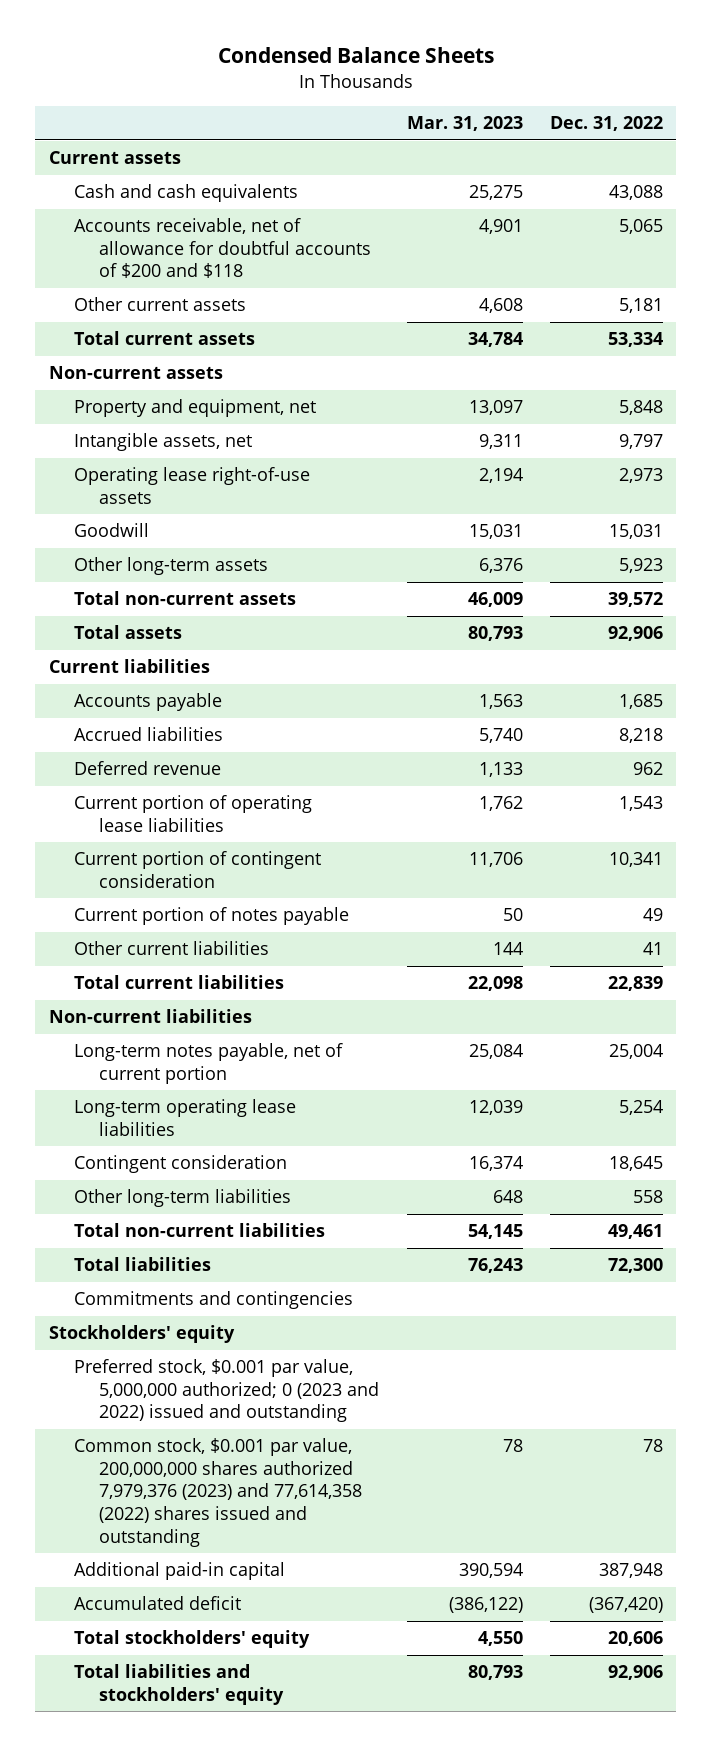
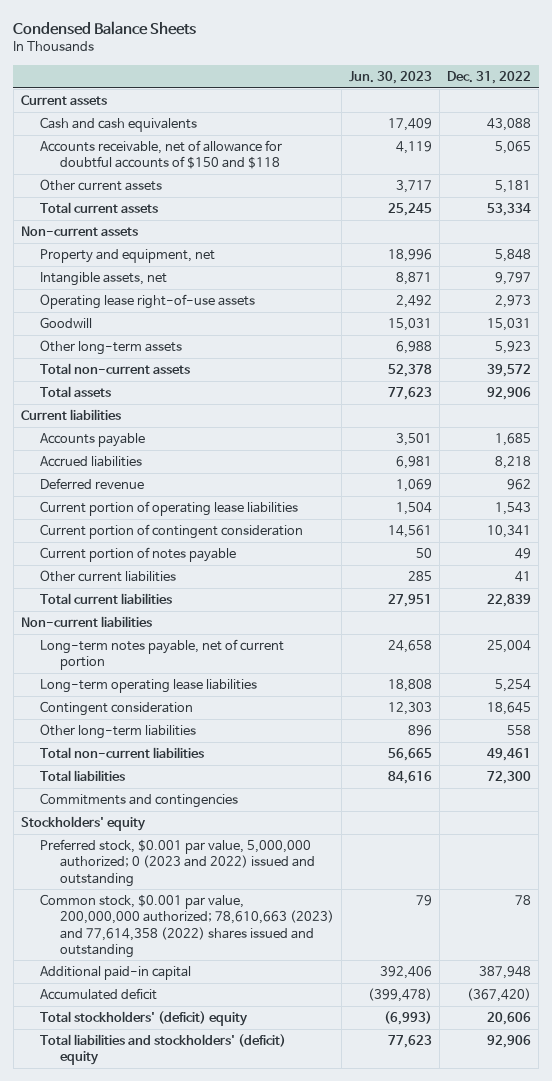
- | Mar. 31, 2023 | Dec. 31, 2022
+ | Jun. 30, 2023 | Dec. 31, 2022
- Accounts receivable, net of allowance for doubtful accounts of $200 and $118 | 4,901 | 5,065
+ Accounts receivable, net of allowance for doubtful accounts of $150 and $118 | 4,119 | 5,065
- Common stock, $0.001 par value, 200,000,000 shares authorized 7,979,376 (2023) and 77,614,358 (2022) shares issued and outstanding | 78 | 78
+ Common stock, $0.001 par value, 200,000,000 authorized; 78,610,663 (2023) and 77,614,358 (2022) shares issued and outstanding | 79 | 78
- Total stockholders' equity | 4,550 | 20,606
- Total liabilities and stockholders' equity | 80,793 | 92,906
+ Total stockholders' (deficit) equity | (6,993) | 20,606
+ Total liabilities and stockholders' (deficit) equity | 77,623 | 92,906

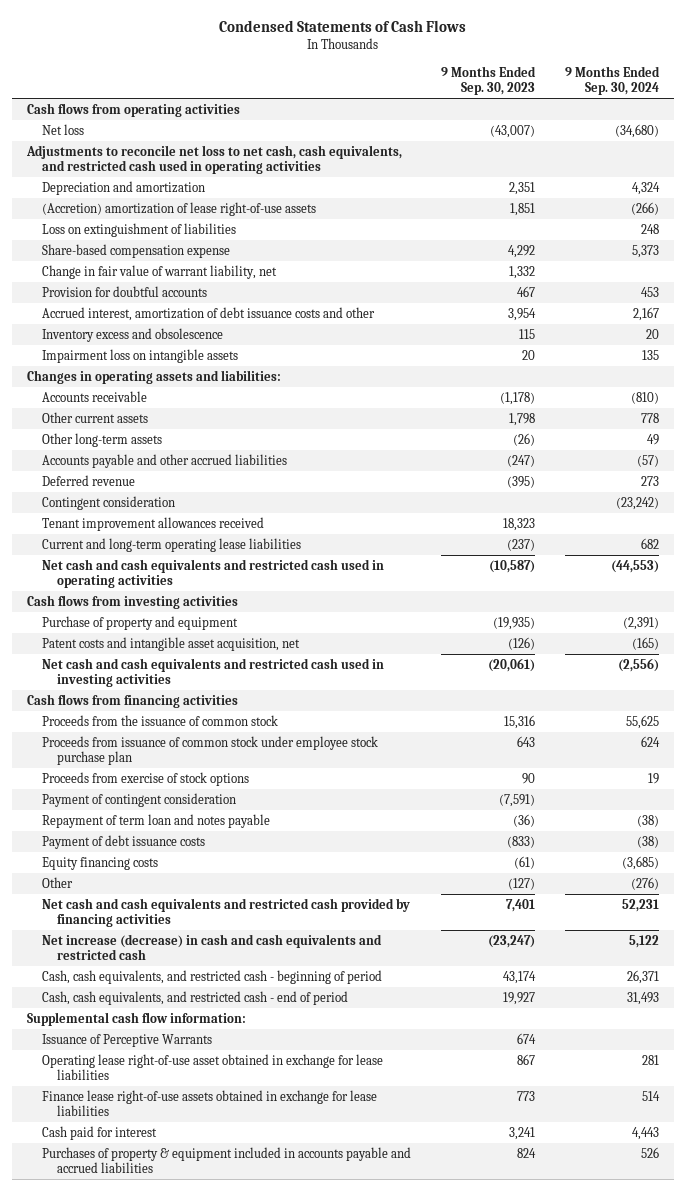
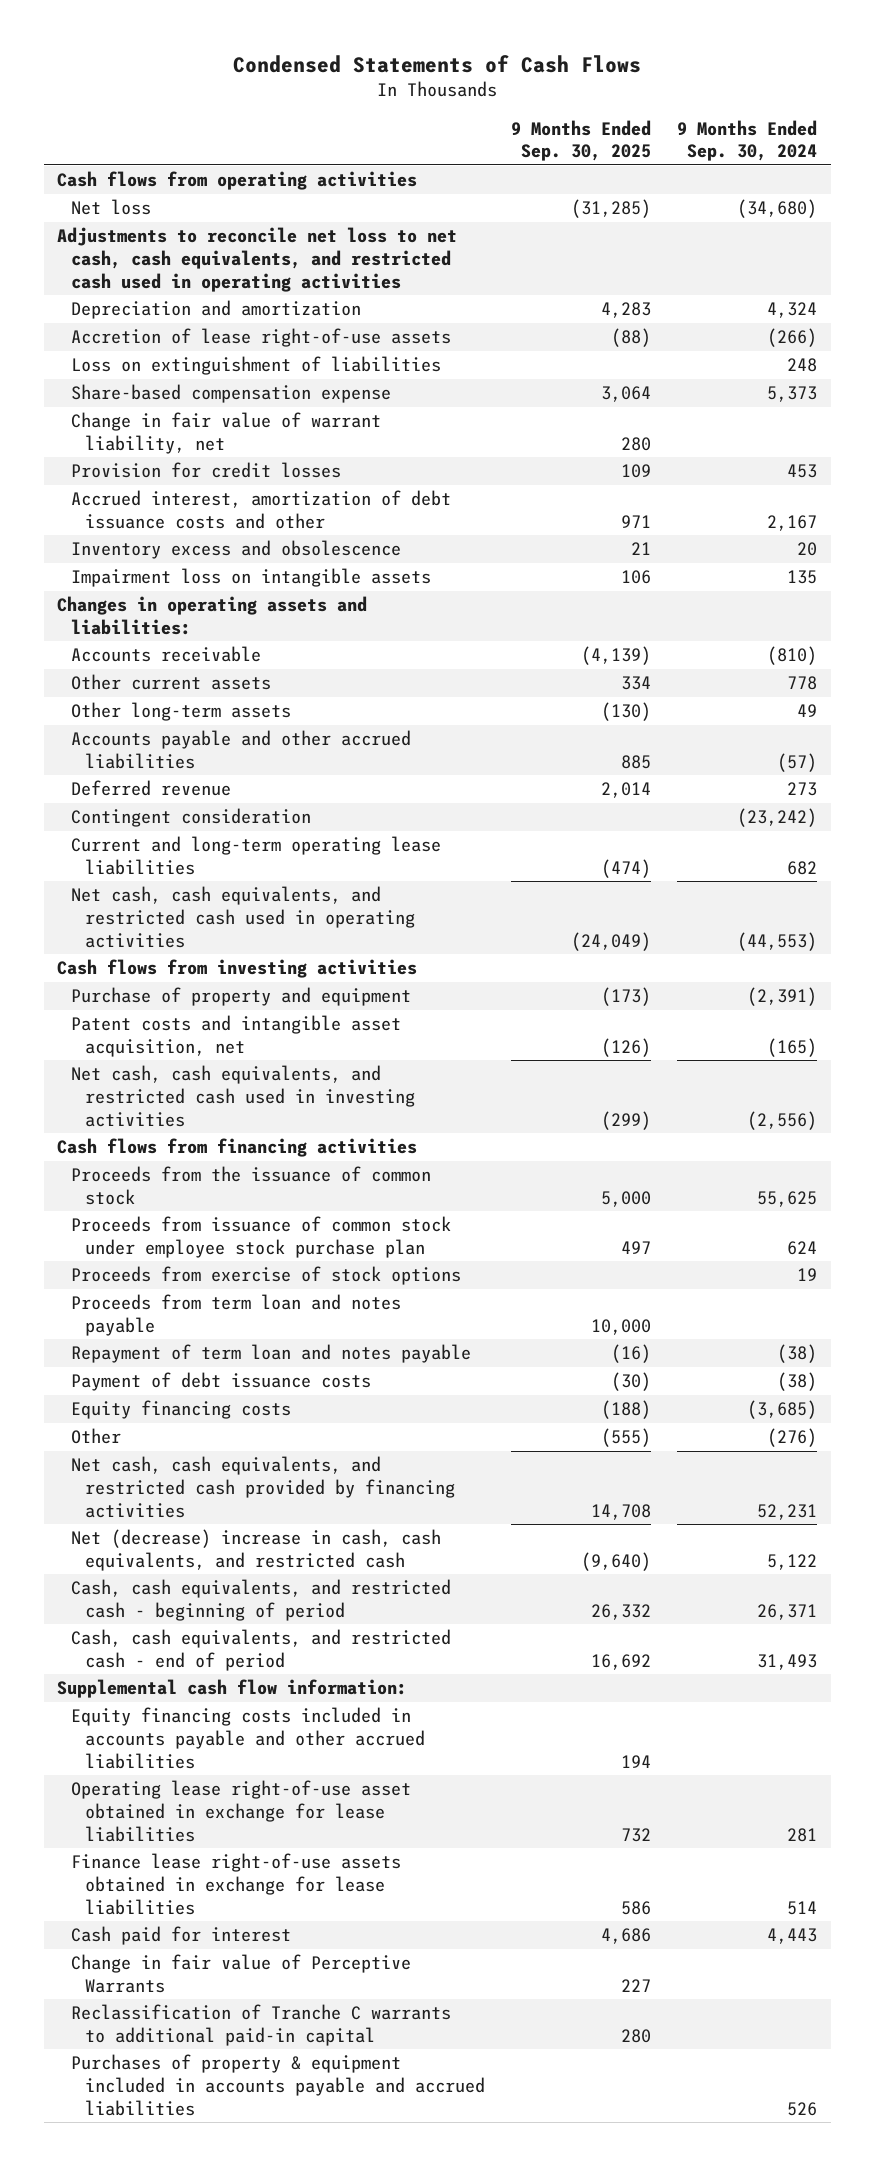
- | 9 Months Ended Sep. 30, 2023 | 9 Months Ended Sep. 30, 2024
+ | 9 Months Ended Sep. 30, 2025 | 9 Months Ended Sep. 30, 2024
- (Accretion) amortization of lease right-of-use assets | 1,851 | (266)
+ Accretion of lease right-of-use assets | (88) | (266)
- Provision for doubtful accounts | 467 | 453
+ Provision for credit losses | 109 | 453
- Tenant improvement allowances received | 18,323 |
- Net cash and cash equivalents and restricted cash used in operating activities | (10,587) | (44,553)
+ Net cash, cash equivalents, and restricted cash used in operating activities | (24,049) | (44,553)
- Net cash and cash equivalents and restricted cash used in investing activities | (20,061) | (2,556)
+ Net cash, cash equivalents, and restricted cash used in investing activities | (299) | (2,556)
- Payment of contingent consideration | (7,591) |
+ Proceeds from term loan and notes payable | 10,000 |
- Net cash and cash equivalents and restricted cash provided by financing activities | 7,401 | 52,231
- Net increase (decrease) in cash and cash equivalents and restricted cash | (23,247) | 5,122
+ Net cash, cash equivalents, and restricted cash provided by financing activities | 14,708 | 52,231
+ Net (decrease) increase in cash, cash equivalents, and restricted cash | (9,640) | 5,122
- Issuance of Perceptive Warrants | 674 |
+ Equity financing costs included in accounts payable and other accrued liabilities | 194 |
+ Change in fair value of Perceptive Warrants | 227 |
+ Reclassification of Tranche C warrants to additional paid-in capital | 280 |

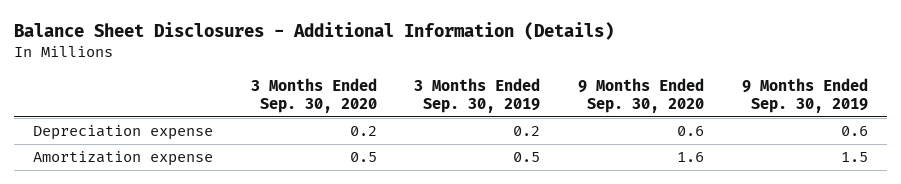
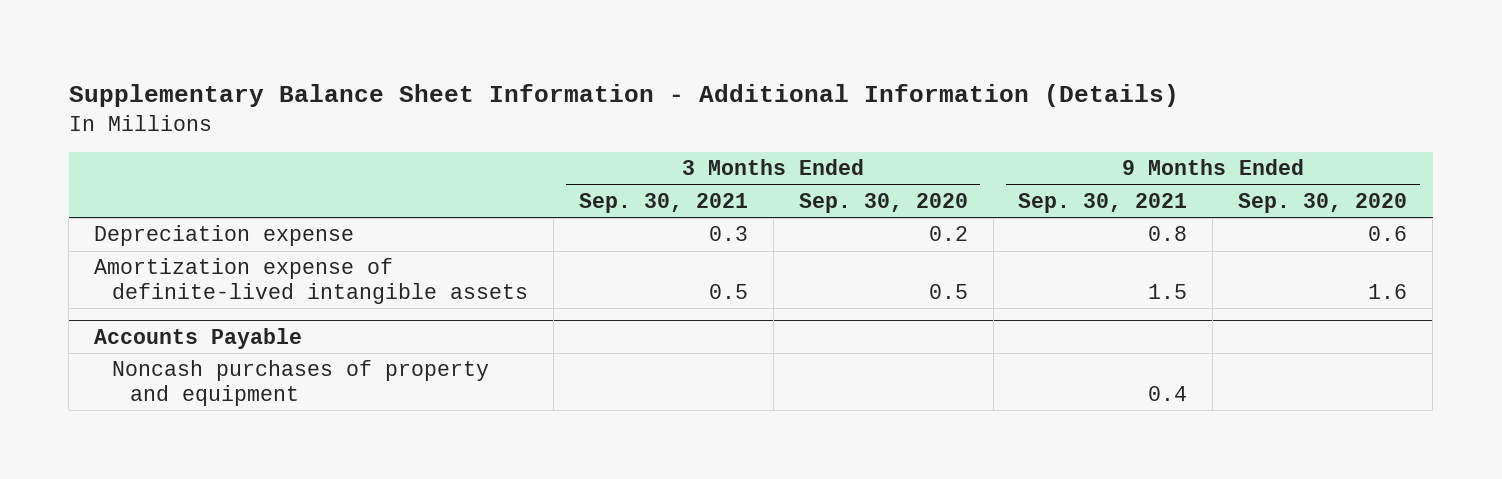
- Balance Sheet Disclosures - Additional Information (Details)
+ Supplementary Balance Sheet Information - Additional Information (Details)
- | 3 Months Ended Sep. 30, 2020 | 3 Months Ended Sep. 30, 2019 | 9 Months Ended Sep. 30, 2020 | 9 Months Ended Sep. 30, 2019
+ | 3 Months Ended Sep. 30, 2021 | 3 Months Ended Sep. 30, 2020 | 9 Months Ended Sep. 30, 2021 | 9 Months Ended Sep. 30, 2020
- Amortization expense | 0.5 | 0.5 | 1.6 | 1.5
+ Amortization expense of definite-lived intangible assets | 0.5 | 0.5 | 1.5 | 1.6
+ Accounts Payable
+ Noncash purchases of property and equipment | | | 0.4 |

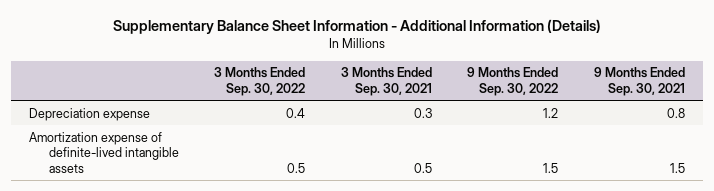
- | 3 Months Ended Sep. 30, 2021 | 3 Months Ended Sep. 30, 2020 | 9 Months Ended Sep. 30, 2021 | 9 Months Ended Sep. 30, 2020
+ | 3 Months Ended Sep. 30, 2022 | 3 Months Ended Sep. 30, 2021 | 9 Months Ended Sep. 30, 2022 | 9 Months Ended Sep. 30, 2021
- Accounts Payable
- Noncash purchases of property and equipment | | | 0.4 |

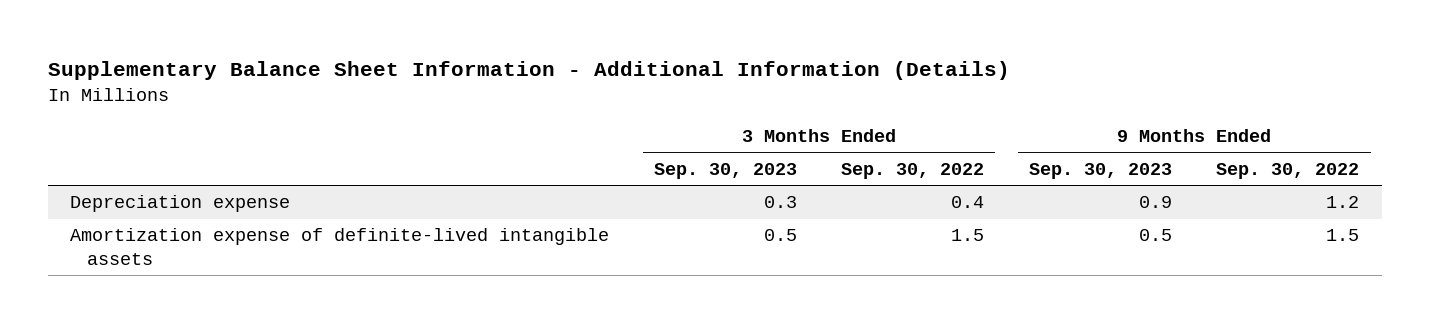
- | 3 Months Ended Sep. 30, 2022 | 3 Months Ended Sep. 30, 2021 | 9 Months Ended Sep. 30, 2022 | 9 Months Ended Sep. 30, 2021
+ | 3 Months Ended Sep. 30, 2023 | 3 Months Ended Sep. 30, 2022 | 9 Months Ended Sep. 30, 2023 | 9 Months Ended Sep. 30, 2022
- Amortization expense of definite-lived intangible assets | 0.5 | 0.5 | 1.5 | 1.5
+ Amortization expense of definite-lived intangible assets | 0.5 | 1.5 | 0.5 | 1.5

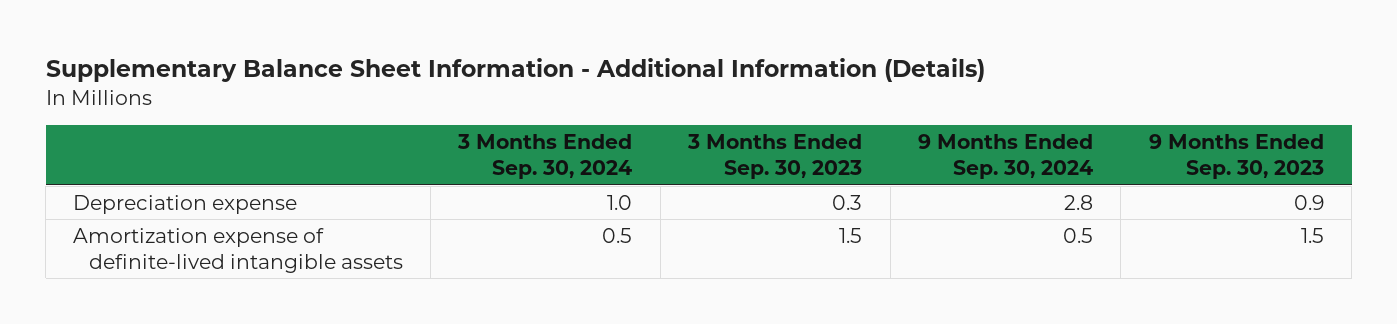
- | 3 Months Ended Sep. 30, 2023 | 3 Months Ended Sep. 30, 2022 | 9 Months Ended Sep. 30, 2023 | 9 Months Ended Sep. 30, 2022
+ | 3 Months Ended Sep. 30, 2024 | 3 Months Ended Sep. 30, 2023 | 9 Months Ended Sep. 30, 2024 | 9 Months Ended Sep. 30, 2023
- Amortization expense of definite-lived intangible assets | 0.5 | 1.5 | 0.5 | 1.5
+ Amortization expense of definite-lived intangible assets | 0.5 | 1.5 | 0.5 | 1.5

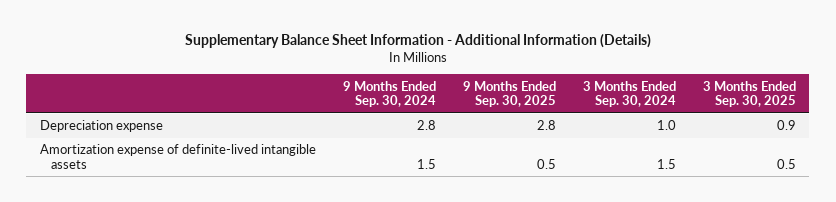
- | 3 Months Ended Sep. 30, 2024 | 3 Months Ended Sep. 30, 2023 | 9 Months Ended Sep. 30, 2024 | 9 Months Ended Sep. 30, 2023
+ | 9 Months Ended Sep. 30, 2024 | 9 Months Ended Sep. 30, 2025 | 3 Months Ended Sep. 30, 2024 | 3 Months Ended Sep. 30, 2025
- Amortization expense of definite-lived intangible assets | 0.5 | 1.5 | 0.5 | 1.5
+ Amortization expense of definite-lived intangible assets | 1.5 | 0.5 | 1.5 | 0.5

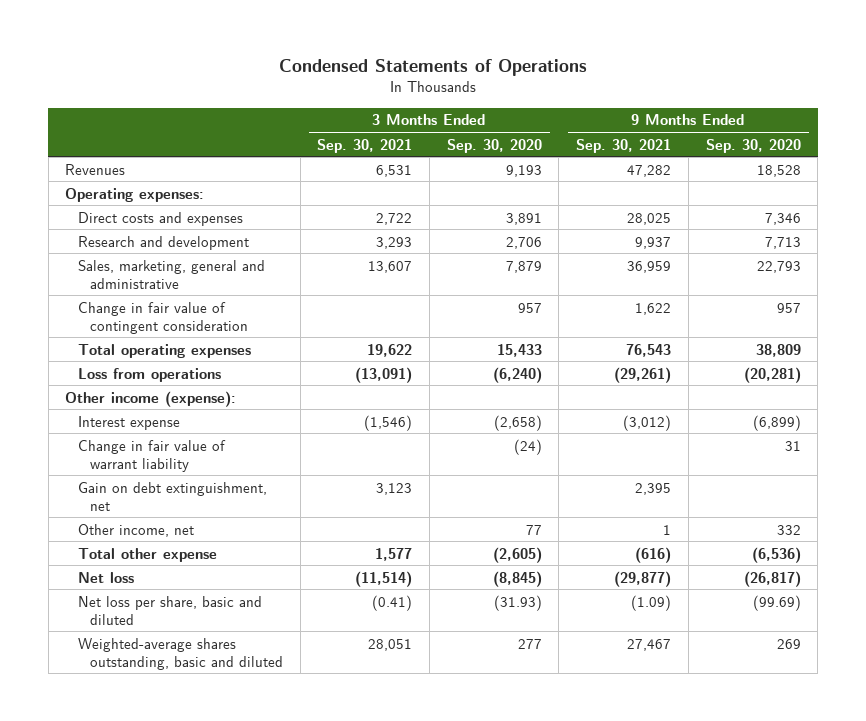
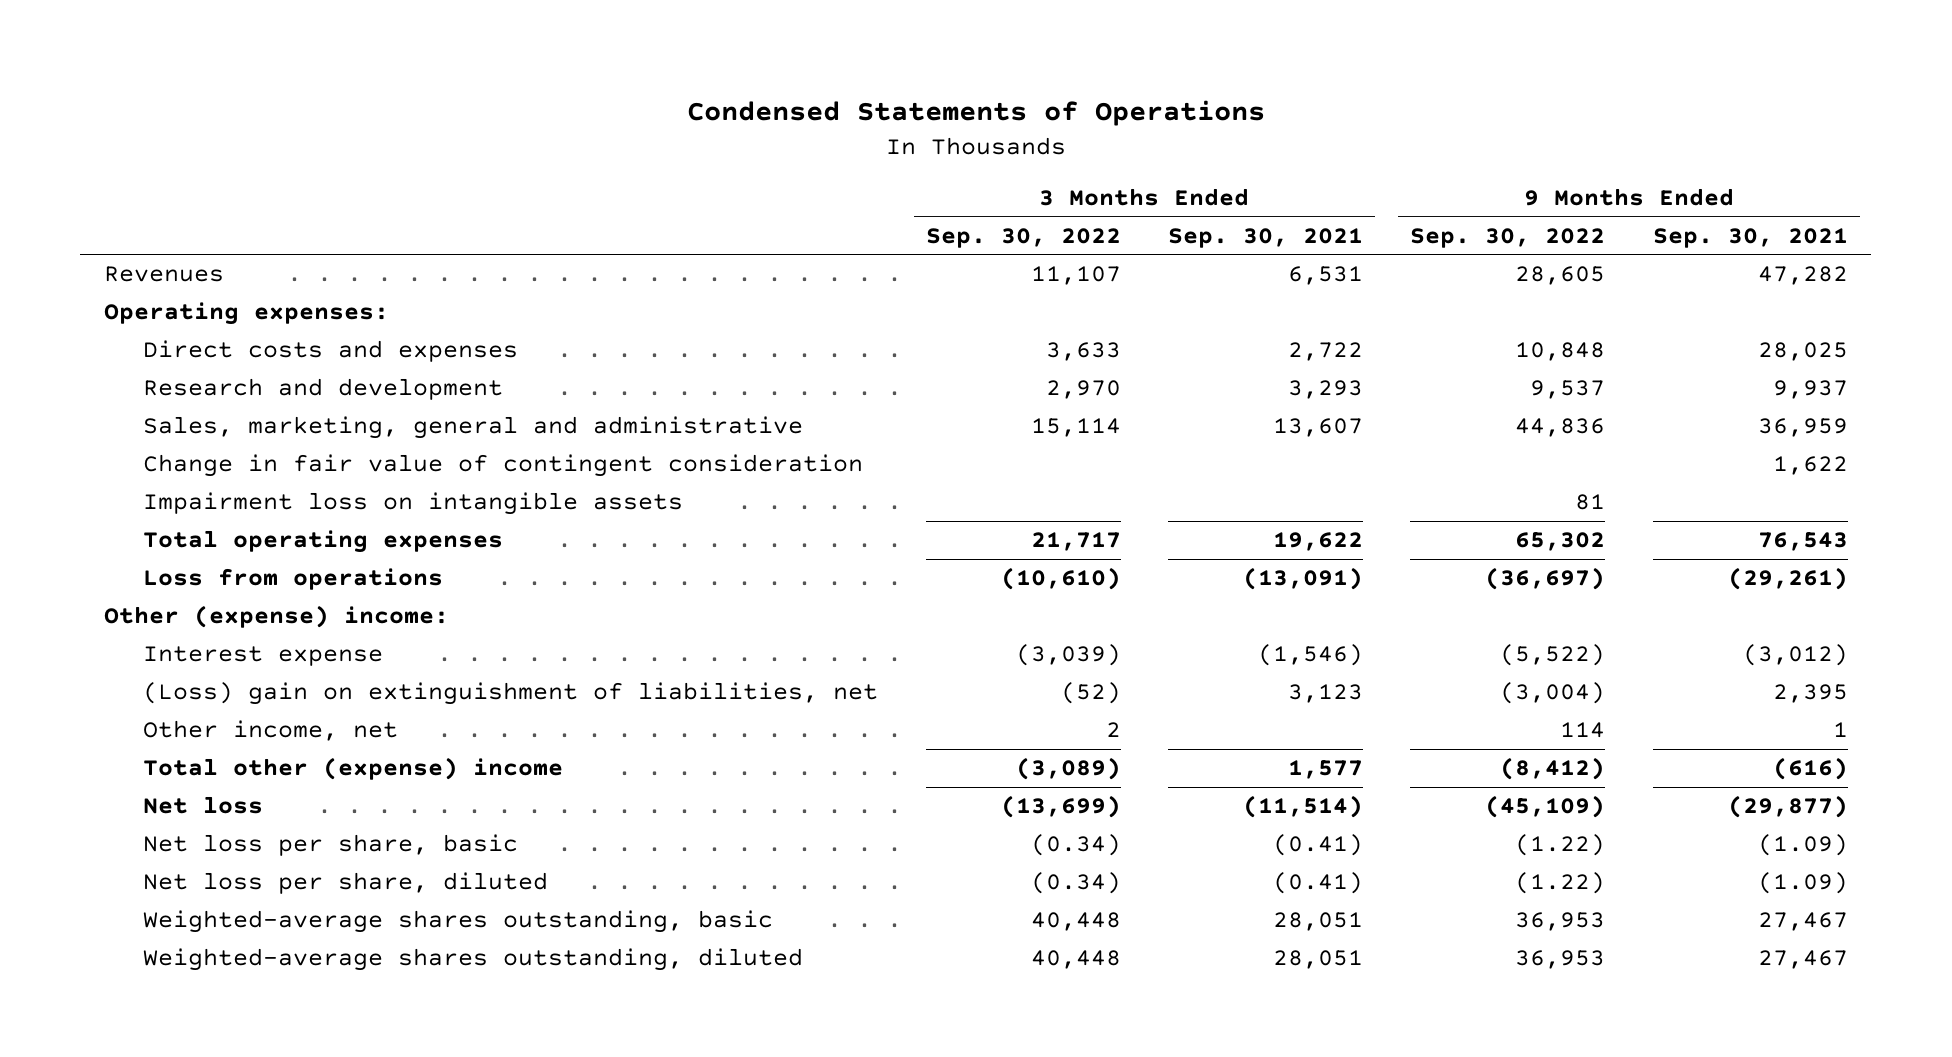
- | 3 Months Ended Sep. 30, 2021 | 3 Months Ended Sep. 30, 2020 | 9 Months Ended Sep. 30, 2021 | 9 Months Ended Sep. 30, 2020
+ | 3 Months Ended Sep. 30, 2022 | 3 Months Ended Sep. 30, 2021 | 9 Months Ended Sep. 30, 2022 | 9 Months Ended Sep. 30, 2021
+ Impairment loss on intangible assets | | | 81 |
- Other income (expense):
+ Other (expense) income:
- Change in fair value of warrant liability | | (24) | | 31
- Gain on debt extinguishment, net | 3,123 | | 2,395 |
+ (Loss) gain on extinguishment of liabilities, net | (52) | 3,123 | (3,004) | 2,395
- Total other expense | 1,577 | (2,605) | (616) | (6,536)
+ Total other (expense) income | (3,089) | 1,577 | (8,412) | (616)
- Net loss per share, basic and diluted | (0.41) | (31.93) | (1.09) | (99.69)
- Weighted-average shares outstanding, basic and diluted | 28,051 | 277 | 27,467 | 269
+ Net loss per share, basic | (0.34) | (0.41) | (1.22) | (1.09)
+ Net loss per share, diluted | (0.34) | (0.41) | (1.22) | (1.09)
+ Weighted-average shares outstanding, basic | 40,448 | 28,051 | 36,953 | 27,467
+ Weighted-average shares outstanding, diluted | 40,448 | 28,051 | 36,953 | 27,467

